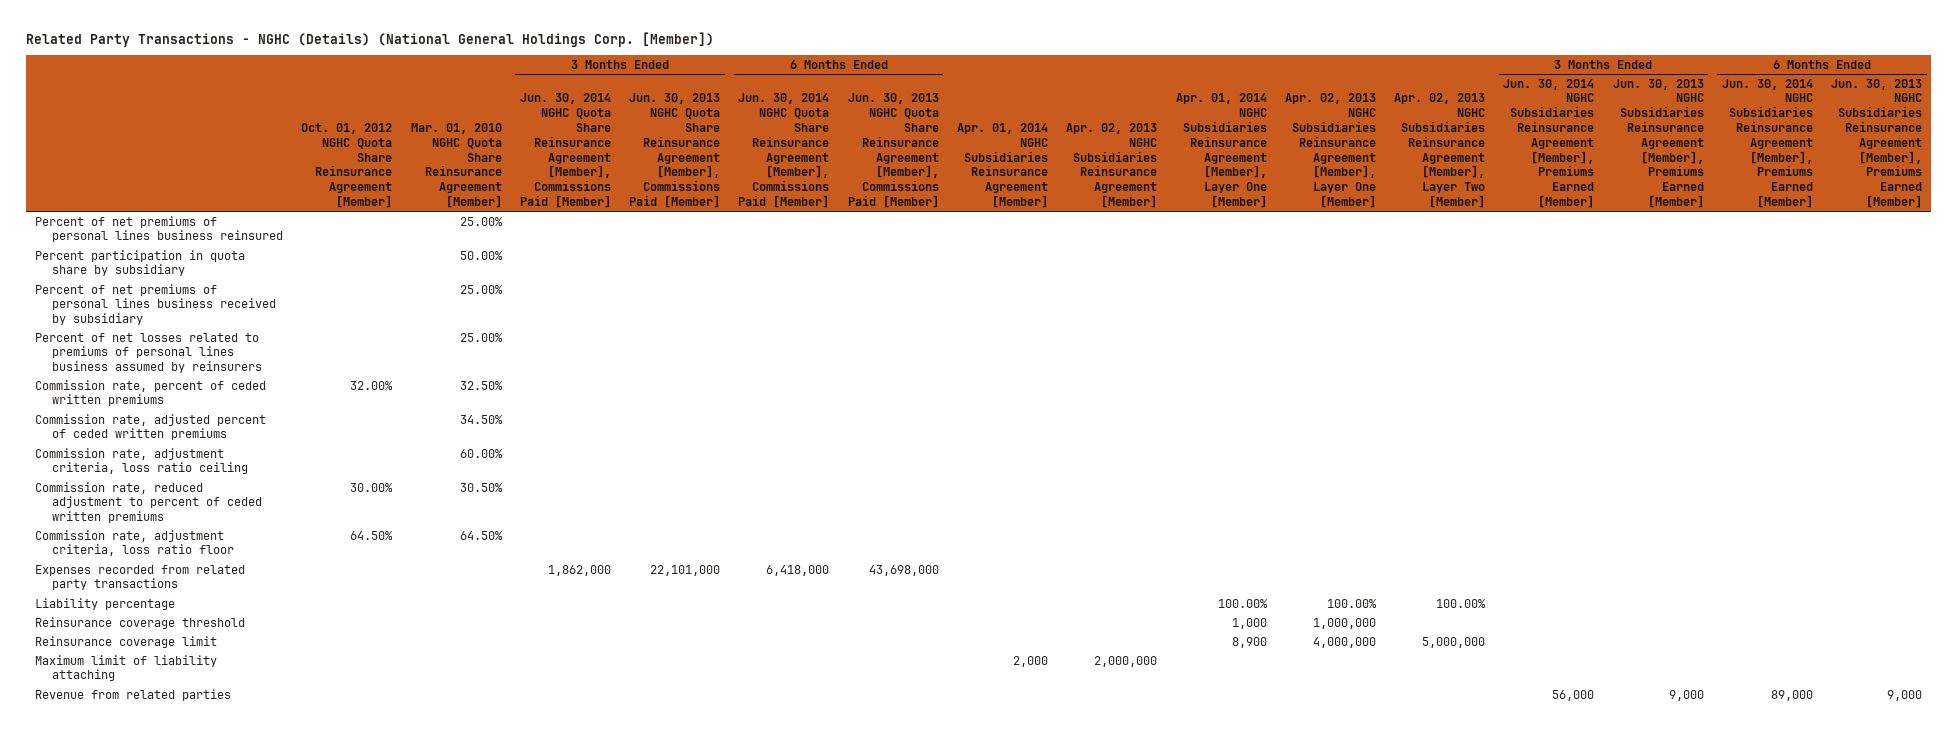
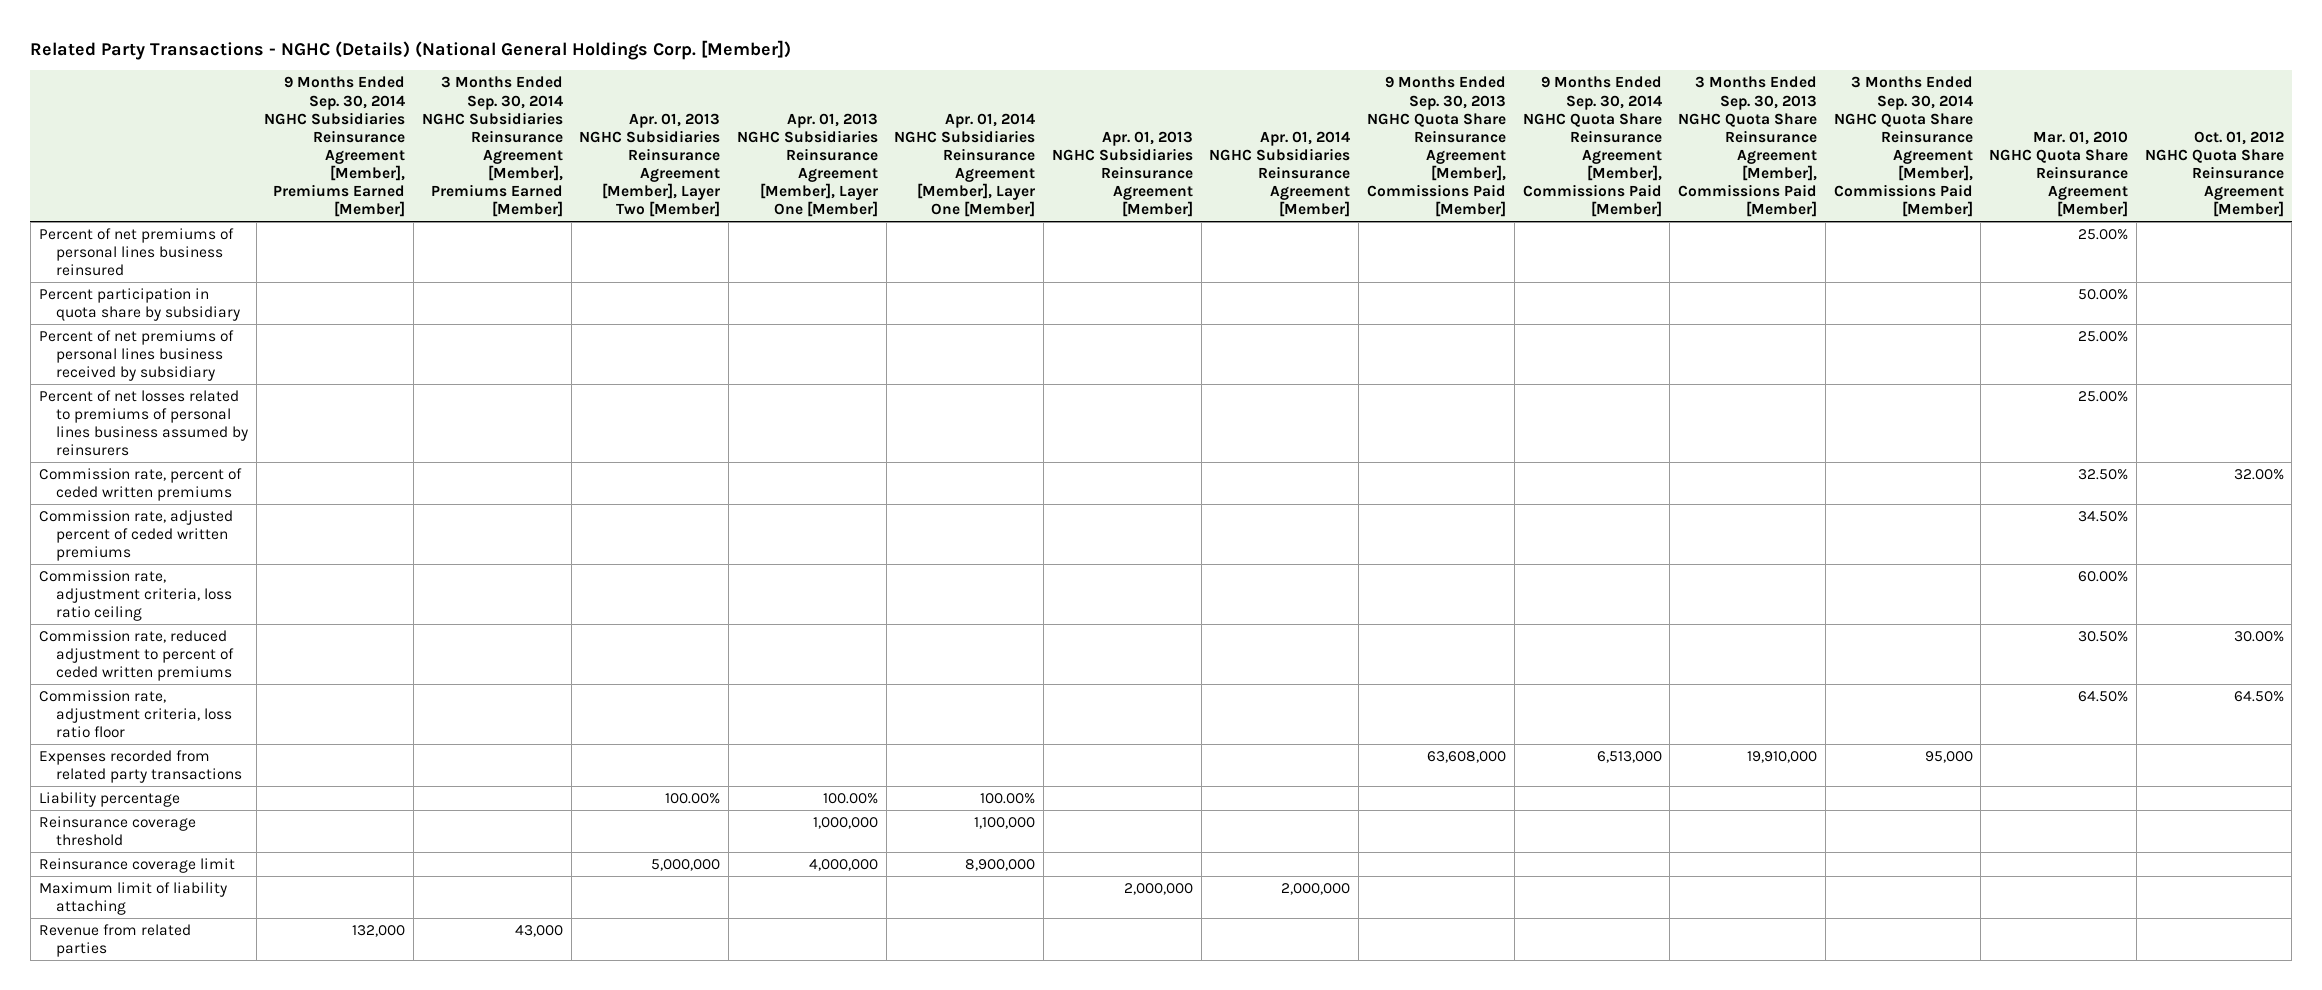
- | Oct. 01, 2012 NGHC Quota Share Reinsurance Agreement [Member] | Mar. 01, 2010 NGHC Quota Share Reinsurance Agreement [Member] | 3 Months Ended Jun. 30, 2014 NGHC Quota Share Reinsurance Agreement [Member], Commissions Paid [Member] | 3 Months Ended Jun. 30, 2013 NGHC Quota Share Reinsurance Agreement [Member], Commissions Paid [Member] | 6 Months Ended Jun. 30, 2014 NGHC Quota Share Reinsurance Agreement [Member], Commissions Paid [Member] | 6 Months Ended Jun. 30, 2013 NGHC Quota Share Reinsurance Agreement [Member], Commissions Paid [Member] | Apr. 01, 2014 NGHC Subsidiaries Reinsurance Agreement [Member] | Apr. 02, 2013 NGHC Subsidiaries Reinsurance Agreement [Member] | Apr. 01, 2014 NGHC Subsidiaries Reinsurance Agreement [Member], Layer One [Member] | Apr. 02, 2013 NGHC Subsidiaries Reinsurance Agreement [Member], Layer One [Member] | Apr. 02, 2013 NGHC Subsidiaries Reinsurance Agreement [Member], Layer Two [Member] | 3 Months Ended Jun. 30, 2014 NGHC Subsidiaries Reinsurance Agreement [Member], Premiums Earned [Member] | 3 Months Ended Jun. 30, 2013 NGHC Subsidiaries Reinsurance Agreement [Member], Premiums Earned [Member] | 6 Months Ended Jun. 30, 2014 NGHC Subsidiaries Reinsurance Agreement [Member], Premiums Earned [Member] | 6 Months Ended Jun. 30, 2013 NGHC Subsidiaries Reinsurance Agreement [Member], Premiums Earned [Member]
+ | 9 Months Ended Sep. 30, 2014 NGHC Subsidiaries Reinsurance Agreement [Member], Premiums Earned [Member] | 3 Months Ended Sep. 30, 2014 NGHC Subsidiaries Reinsurance Agreement [Member], Premiums Earned [Member] | Apr. 01, 2013 NGHC Subsidiaries Reinsurance Agreement [Member], Layer Two [Member] | Apr. 01, 2013 NGHC Subsidiaries Reinsurance Agreement [Member], Layer One [Member] | Apr. 01, 2014 NGHC Subsidiaries Reinsurance Agreement [Member], Layer One [Member] | Apr. 01, 2013 NGHC Subsidiaries Reinsurance Agreement [Member] | Apr. 01, 2014 NGHC Subsidiaries Reinsurance Agreement [Member] | 9 Months Ended Sep. 30, 2013 NGHC Quota Share Reinsurance Agreement [Member], Commissions Paid [Member] | 9 Months Ended Sep. 30, 2014 NGHC Quota Share Reinsurance Agreement [Member], Commissions Paid [Member] | 3 Months Ended Sep. 30, 2013 NGHC Quota Share Reinsurance Agreement [Member], Commissions Paid [Member] | 3 Months Ended Sep. 30, 2014 NGHC Quota Share Reinsurance Agreement [Member], Commissions Paid [Member] | Mar. 01, 2010 NGHC Quota Share Reinsurance Agreement [Member] | Oct. 01, 2012 NGHC Quota Share Reinsurance Agreement [Member]
- Reinsurance coverage threshold | | | | | | | | | 1,000 | 1,000,000 | | | | |
- Reinsurance coverage limit | | | | | | | | | 8,900 | 4,000,000 | 5,000,000 | | | |
- Maximum limit of liability attaching | | | | | | | 2,000 | 2,000,000 | | | | | | |
+ Reinsurance coverage threshold | | | | 1,000,000 | 1,100,000 | | | | | | | |
+ Reinsurance coverage limit | | | 5,000,000 | 4,000,000 | 8,900,000 | | | | | | | |
+ Maximum limit of liability attaching | | | | | | 2,000,000 | 2,000,000 | | | | | |

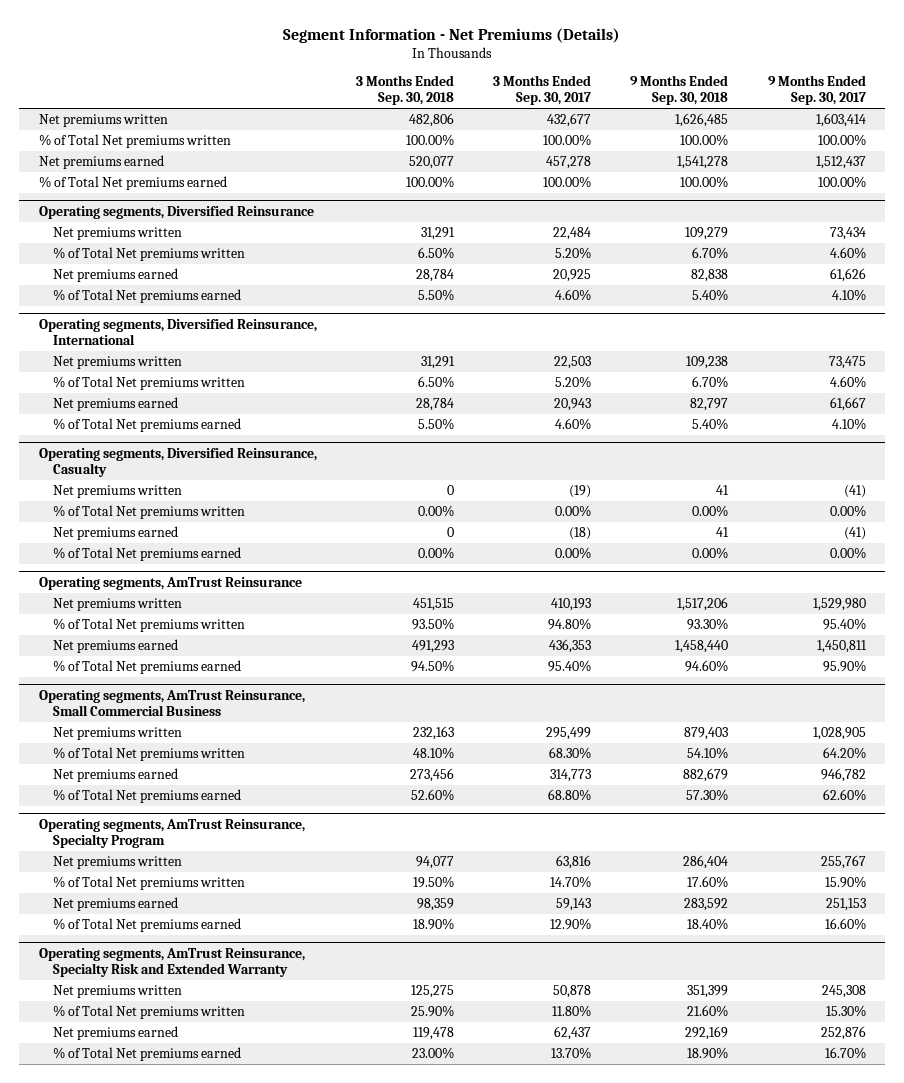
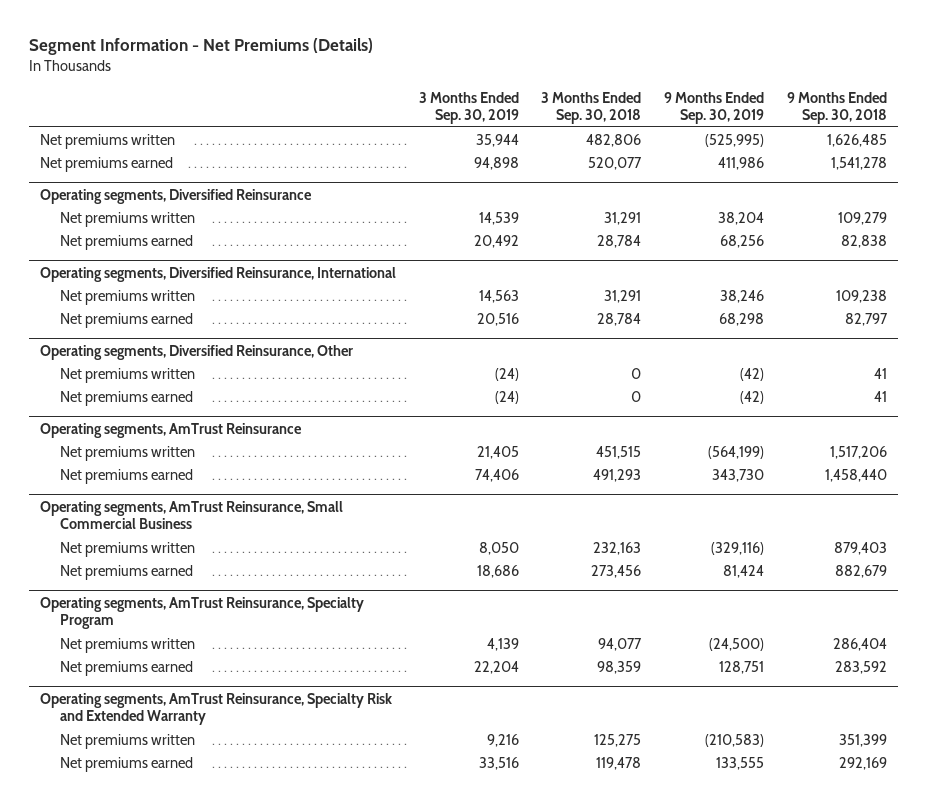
- | 3 Months Ended Sep. 30, 2018 | 3 Months Ended Sep. 30, 2017 | 9 Months Ended Sep. 30, 2018 | 9 Months Ended Sep. 30, 2017
+ | 3 Months Ended Sep. 30, 2019 | 3 Months Ended Sep. 30, 2018 | 9 Months Ended Sep. 30, 2019 | 9 Months Ended Sep. 30, 2018
- % of Total Net premiums written | 100.00% | 100.00% | 100.00% | 100.00%
- % of Total Net premiums earned | 100.00% | 100.00% | 100.00% | 100.00%
@ Operating segments, Diversified Reinsurance
- % of Total Net premiums written | 6.50% | 5.20% | 6.70% | 4.60%
- % of Total Net premiums earned | 5.50% | 4.60% | 5.40% | 4.10%
@ Operating segments, Diversified Reinsurance, International
- % of Total Net premiums written | 6.50% | 5.20% | 6.70% | 4.60%
- % of Total Net premiums earned | 5.50% | 4.60% | 5.40% | 4.10%
- Operating segments, Diversified Reinsurance, Casualty
+ Operating segments, Diversified Reinsurance, Other
- % of Total Net premiums written | 0.00% | 0.00% | 0.00% | 0.00%
- % of Total Net premiums earned | 0.00% | 0.00% | 0.00% | 0.00%
@ Operating segments, AmTrust Reinsurance
- % of Total Net premiums written | 93.50% | 94.80% | 93.30% | 95.40%
- % of Total Net premiums earned | 94.50% | 95.40% | 94.60% | 95.90%
@ Operating segments, AmTrust Reinsurance, Small Commercial Business
- % of Total Net premiums written | 48.10% | 68.30% | 54.10% | 64.20%
- % of Total Net premiums earned | 52.60% | 68.80% | 57.30% | 62.60%
@ Operating segments, AmTrust Reinsurance, Specialty Program
- % of Total Net premiums written | 19.50% | 14.70% | 17.60% | 15.90%
- % of Total Net premiums earned | 18.90% | 12.90% | 18.40% | 16.60%
@ Operating segments, AmTrust Reinsurance, Specialty Risk and Extended Warranty
- % of Total Net premiums written | 25.90% | 11.80% | 21.60% | 15.30%
- % of Total Net premiums earned | 23.00% | 13.70% | 18.90% | 16.70%

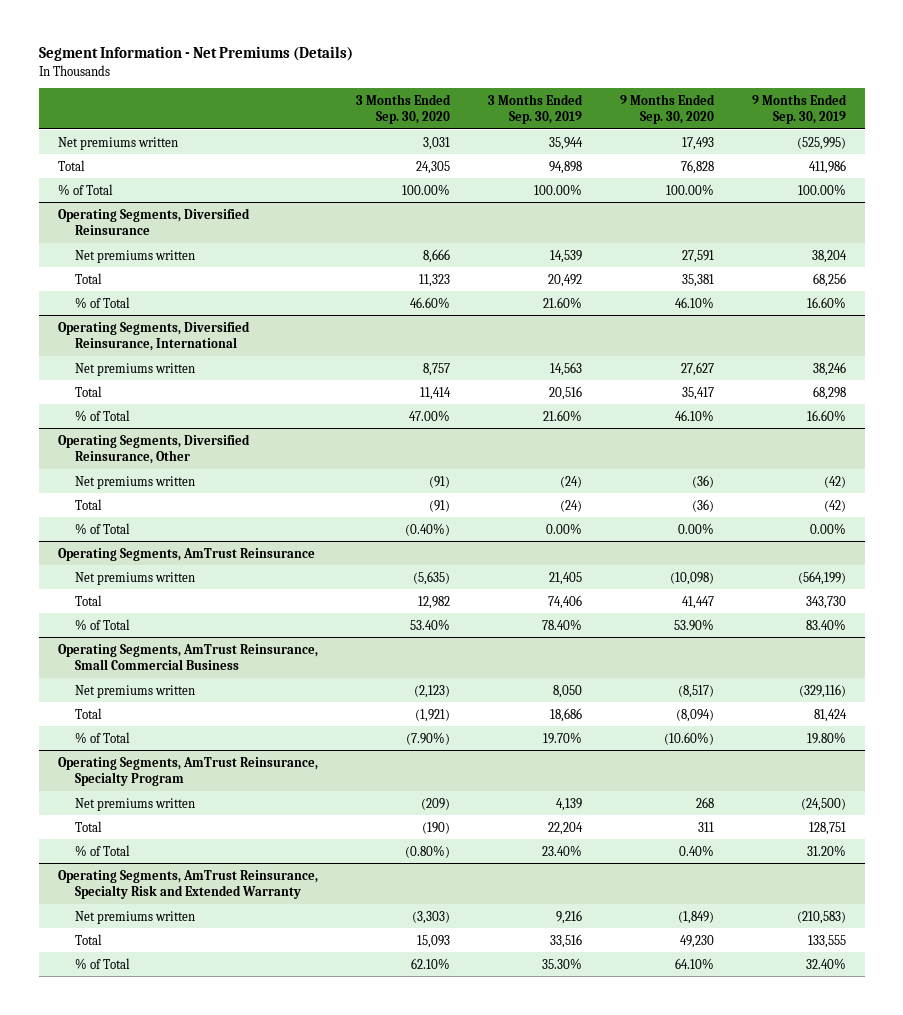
- | 3 Months Ended Sep. 30, 2019 | 3 Months Ended Sep. 30, 2018 | 9 Months Ended Sep. 30, 2019 | 9 Months Ended Sep. 30, 2018
+ | 3 Months Ended Sep. 30, 2020 | 3 Months Ended Sep. 30, 2019 | 9 Months Ended Sep. 30, 2020 | 9 Months Ended Sep. 30, 2019
- Net premiums earned | 94,898 | 520,077 | 411,986 | 1,541,278
- Operating segments, Diversified Reinsurance
+ Total | 24,305 | 94,898 | 76,828 | 411,986
+ % of Total | 100.00% | 100.00% | 100.00% | 100.00%
+ Operating Segments, Diversified Reinsurance
- Net premiums earned | 20,492 | 28,784 | 68,256 | 82,838
- Operating segments, Diversified Reinsurance, International
+ Total | 11,323 | 20,492 | 35,381 | 68,256
+ % of Total | 46.60% | 21.60% | 46.10% | 16.60%
+ Operating Segments, Diversified Reinsurance, International
- Net premiums earned | 20,516 | 28,784 | 68,298 | 82,797
- Operating segments, Diversified Reinsurance, Other
+ Total | 11,414 | 20,516 | 35,417 | 68,298
+ % of Total | 47.00% | 21.60% | 46.10% | 16.60%
+ Operating Segments, Diversified Reinsurance, Other
- Net premiums earned | (24) | 0 | (42) | 41
- Operating segments, AmTrust Reinsurance
+ Total | (91) | (24) | (36) | (42)
+ % of Total | (0.40%) | 0.00% | 0.00% | 0.00%
+ Operating Segments, AmTrust Reinsurance
- Net premiums earned | 74,406 | 491,293 | 343,730 | 1,458,440
- Operating segments, AmTrust Reinsurance, Small Commercial Business
+ Total | 12,982 | 74,406 | 41,447 | 343,730
+ % of Total | 53.40% | 78.40% | 53.90% | 83.40%
+ Operating Segments, AmTrust Reinsurance, Small Commercial Business
- Net premiums earned | 18,686 | 273,456 | 81,424 | 882,679
- Operating segments, AmTrust Reinsurance, Specialty Program
+ Total | (1,921) | 18,686 | (8,094) | 81,424
+ % of Total | (7.90%) | 19.70% | (10.60%) | 19.80%
+ Operating Segments, AmTrust Reinsurance, Specialty Program
- Net premiums earned | 22,204 | 98,359 | 128,751 | 283,592
- Operating segments, AmTrust Reinsurance, Specialty Risk and Extended Warranty
+ Total | (190) | 22,204 | 311 | 128,751
+ % of Total | (0.80%) | 23.40% | 0.40% | 31.20%
+ Operating Segments, AmTrust Reinsurance, Specialty Risk and Extended Warranty
- Net premiums earned | 33,516 | 119,478 | 133,555 | 292,169
+ Total | 15,093 | 33,516 | 49,230 | 133,555
+ % of Total | 62.10% | 35.30% | 64.10% | 32.40%

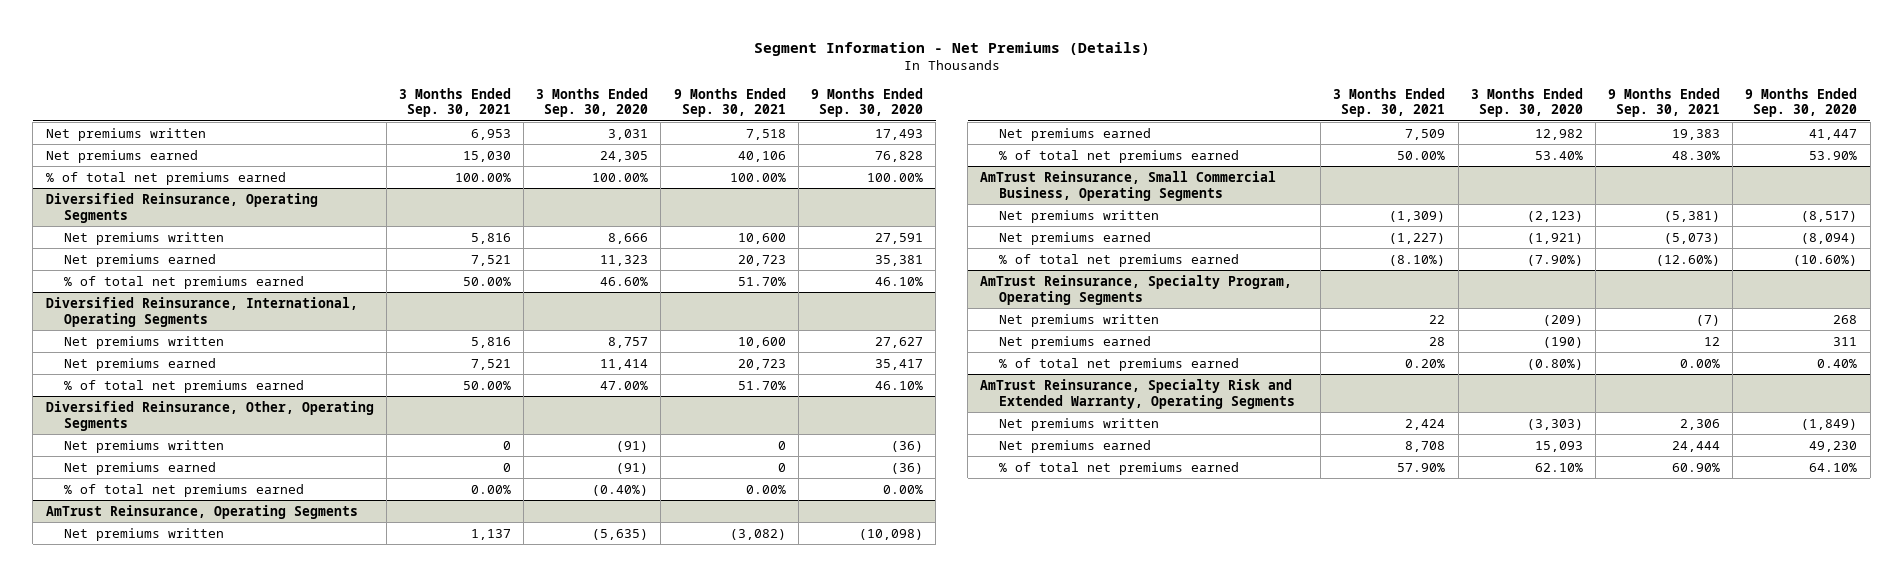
- | 3 Months Ended Sep. 30, 2020 | 3 Months Ended Sep. 30, 2019 | 9 Months Ended Sep. 30, 2020 | 9 Months Ended Sep. 30, 2019
+ | 3 Months Ended Sep. 30, 2021 | 3 Months Ended Sep. 30, 2020 | 9 Months Ended Sep. 30, 2021 | 9 Months Ended Sep. 30, 2020
- Total | 24,305 | 94,898 | 76,828 | 411,986
- % of Total | 100.00% | 100.00% | 100.00% | 100.00%
- Operating Segments, Diversified Reinsurance
+ Net premiums earned | 15,030 | 24,305 | 40,106 | 76,828
+ % of total net premiums earned | 100.00% | 100.00% | 100.00% | 100.00%
+ Diversified Reinsurance, Operating Segments
- Total | 11,323 | 20,492 | 35,381 | 68,256
- % of Total | 46.60% | 21.60% | 46.10% | 16.60%
- Operating Segments, Diversified Reinsurance, International
+ Net premiums earned | 7,521 | 11,323 | 20,723 | 35,381
+ % of total net premiums earned | 50.00% | 46.60% | 51.70% | 46.10%
+ Diversified Reinsurance, International, Operating Segments
- Total | 11,414 | 20,516 | 35,417 | 68,298
- % of Total | 47.00% | 21.60% | 46.10% | 16.60%
- Operating Segments, Diversified Reinsurance, Other
+ Net premiums earned | 7,521 | 11,414 | 20,723 | 35,417
+ % of total net premiums earned | 50.00% | 47.00% | 51.70% | 46.10%
+ Diversified Reinsurance, Other, Operating Segments
- Total | (91) | (24) | (36) | (42)
- % of Total | (0.40%) | 0.00% | 0.00% | 0.00%
- Operating Segments, AmTrust Reinsurance
+ Net premiums earned | 0 | (91) | 0 | (36)
+ % of total net premiums earned | 0.00% | (0.40%) | 0.00% | 0.00%
+ AmTrust Reinsurance, Operating Segments
- Total | 12,982 | 74,406 | 41,447 | 343,730
- % of Total | 53.40% | 78.40% | 53.90% | 83.40%
- Operating Segments, AmTrust Reinsurance, Small Commercial Business
+ Net premiums earned | 7,509 | 12,982 | 19,383 | 41,447
+ % of total net premiums earned | 50.00% | 53.40% | 48.30% | 53.90%
+ AmTrust Reinsurance, Small Commercial Business, Operating Segments
- Total | (1,921) | 18,686 | (8,094) | 81,424
- % of Total | (7.90%) | 19.70% | (10.60%) | 19.80%
- Operating Segments, AmTrust Reinsurance, Specialty Program
+ Net premiums earned | (1,227) | (1,921) | (5,073) | (8,094)
+ % of total net premiums earned | (8.10%) | (7.90%) | (12.60%) | (10.60%)
+ AmTrust Reinsurance, Specialty Program, Operating Segments
- Total | (190) | 22,204 | 311 | 128,751
- % of Total | (0.80%) | 23.40% | 0.40% | 31.20%
- Operating Segments, AmTrust Reinsurance, Specialty Risk and Extended Warranty
+ Net premiums earned | 28 | (190) | 12 | 311
+ % of total net premiums earned | 0.20% | (0.80%) | 0.00% | 0.40%
+ AmTrust Reinsurance, Specialty Risk and Extended Warranty, Operating Segments
- Total | 15,093 | 33,516 | 49,230 | 133,555
- % of Total | 62.10% | 35.30% | 64.10% | 32.40%
+ Net premiums earned | 8,708 | 15,093 | 24,444 | 49,230
+ % of total net premiums earned | 57.90% | 62.10% | 60.90% | 64.10%

